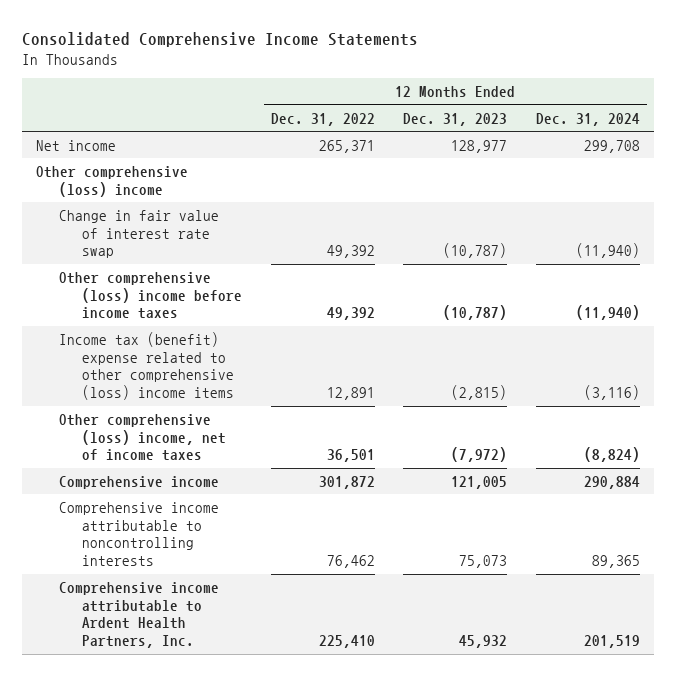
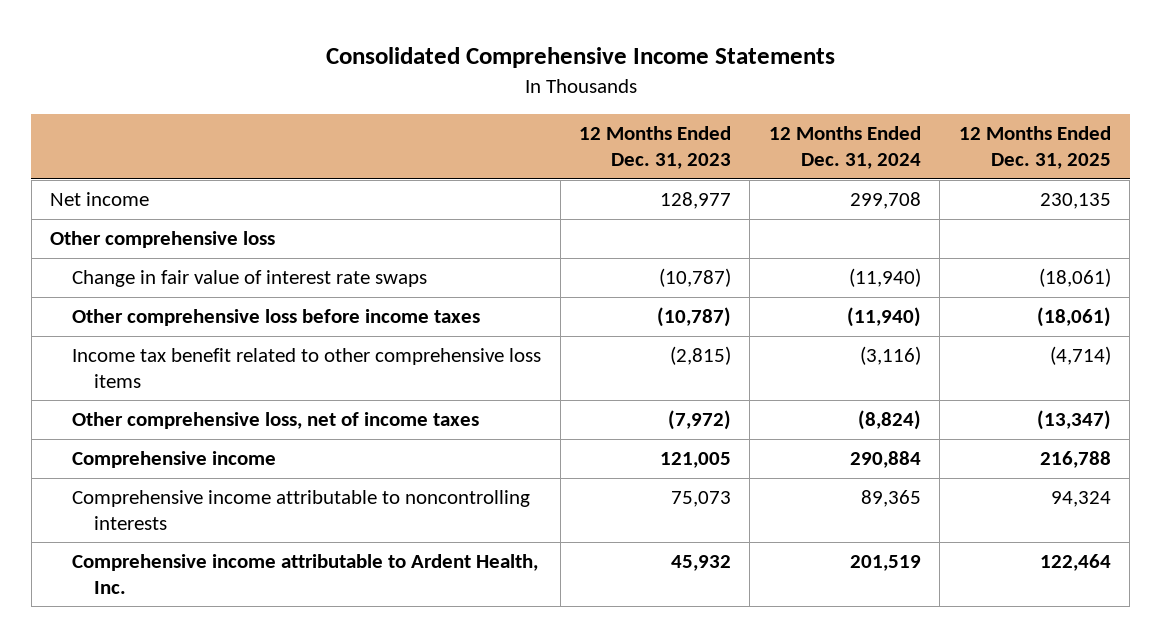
- | 12 Months Ended Dec. 31, 2022 | 12 Months Ended Dec. 31, 2023 | 12 Months Ended Dec. 31, 2024
+ | 12 Months Ended Dec. 31, 2023 | 12 Months Ended Dec. 31, 2024 | 12 Months Ended Dec. 31, 2025
- Other comprehensive (loss) income
- Change in fair value of interest rate swap | 49,392 | (10,787) | (11,940)
- Other comprehensive (loss) income before income taxes | 49,392 | (10,787) | (11,940)
- Income tax (benefit) expense related to other comprehensive (loss) income items | 12,891 | (2,815) | (3,116)
- Other comprehensive (loss) income, net of income taxes | 36,501 | (7,972) | (8,824)
+ Other comprehensive loss
+ Change in fair value of interest rate swaps | (10,787) | (11,940) | (18,061)
+ Other comprehensive loss before income taxes | (10,787) | (11,940) | (18,061)
+ Income tax benefit related to other comprehensive loss items | (2,815) | (3,116) | (4,714)
+ Other comprehensive loss, net of income taxes | (7,972) | (8,824) | (13,347)
- Comprehensive income attributable to Ardent Health Partners, Inc. | 225,410 | 45,932 | 201,519
+ Comprehensive income attributable to Ardent Health, Inc. | 45,932 | 201,519 | 122,464

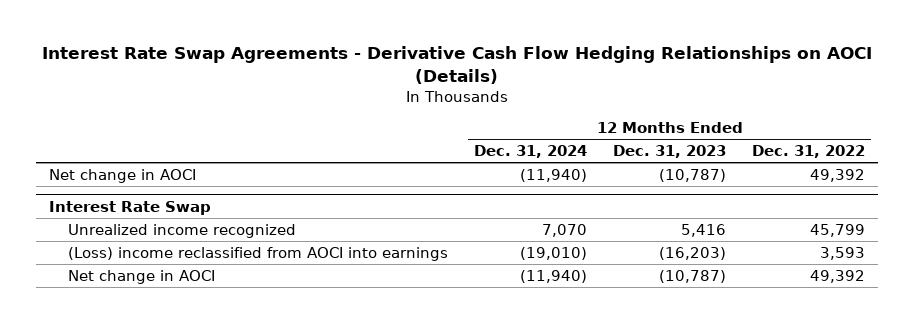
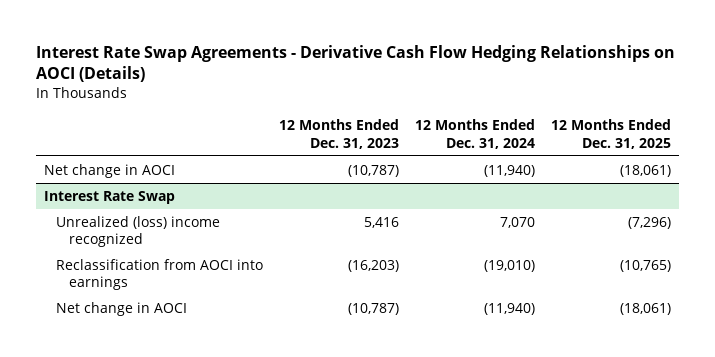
- | 12 Months Ended Dec. 31, 2024 | 12 Months Ended Dec. 31, 2023 | 12 Months Ended Dec. 31, 2022
+ | 12 Months Ended Dec. 31, 2023 | 12 Months Ended Dec. 31, 2024 | 12 Months Ended Dec. 31, 2025
@ Interest Rate Swap
- Unrealized income recognized | 7,070 | 5,416 | 45,799
- (Loss) income reclassified from AOCI into earnings | (19,010) | (16,203) | 3,593
+ Unrealized (loss) income recognized | 5,416 | 7,070 | (7,296)
+ Reclassification from AOCI into earnings | (16,203) | (19,010) | (10,765)

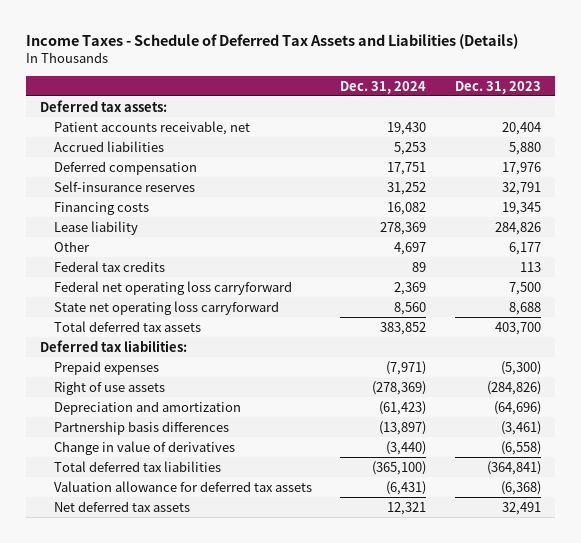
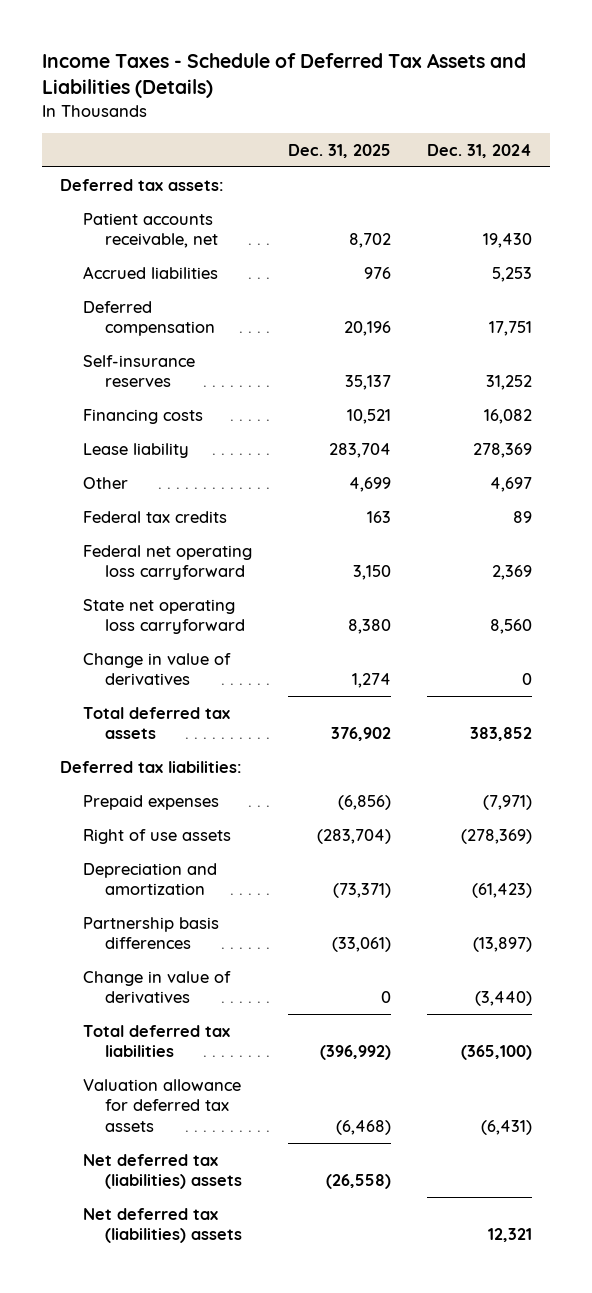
- | Dec. 31, 2024 | Dec. 31, 2023
+ | Dec. 31, 2025 | Dec. 31, 2024
+ Change in value of derivatives | 1,274 | 0
- Net deferred tax assets | 12,321 | 32,491
+ Net deferred tax (liabilities) assets | (26,558) |
+ Net deferred tax (liabilities) assets | | 12,321

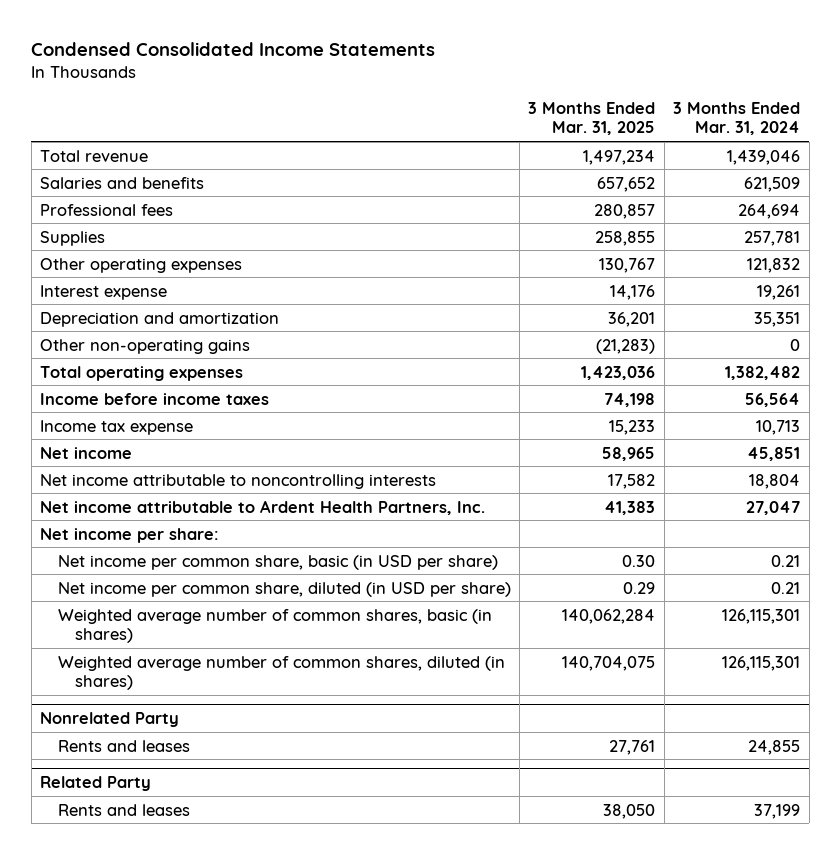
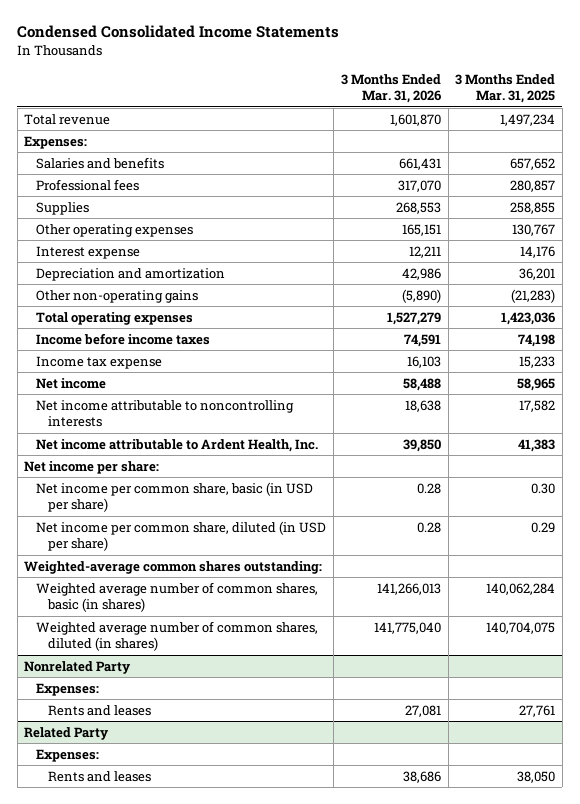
- | 3 Months Ended Mar. 31, 2025 | 3 Months Ended Mar. 31, 2024
+ | 3 Months Ended Mar. 31, 2026 | 3 Months Ended Mar. 31, 2025
+ Expenses:
- Net income attributable to Ardent Health Partners, Inc. | 41,383 | 27,047
+ Net income attributable to Ardent Health, Inc. | 39,850 | 41,383
+ Weighted-average common shares outstanding:
@ Nonrelated Party
+ Expenses:
@ Related Party
+ Expenses:

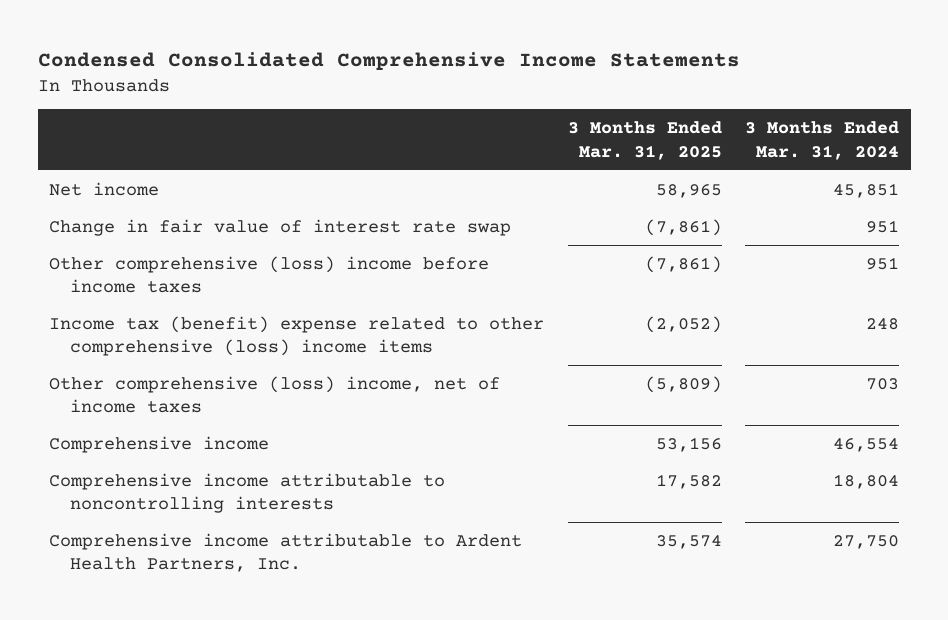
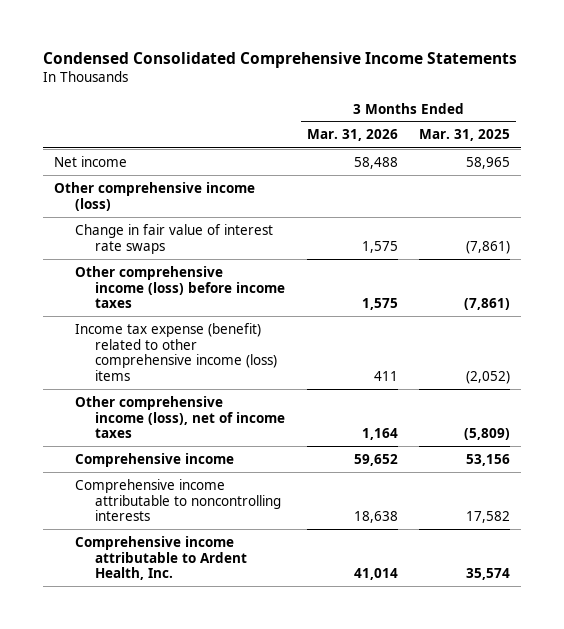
- | 3 Months Ended Mar. 31, 2025 | 3 Months Ended Mar. 31, 2024
+ | 3 Months Ended Mar. 31, 2026 | 3 Months Ended Mar. 31, 2025
- Change in fair value of interest rate swap | (7,861) | 951
- Other comprehensive (loss) income before income taxes | (7,861) | 951
- Income tax (benefit) expense related to other comprehensive (loss) income items | (2,052) | 248
- Other comprehensive (loss) income, net of income taxes | (5,809) | 703
+ Other comprehensive income (loss)
+ Change in fair value of interest rate swaps | 1,575 | (7,861)
+ Other comprehensive income (loss) before income taxes | 1,575 | (7,861)
+ Income tax expense (benefit) related to other comprehensive income (loss) items | 411 | (2,052)
+ Other comprehensive income (loss), net of income taxes | 1,164 | (5,809)
- Comprehensive income attributable to Ardent Health Partners, Inc. | 35,574 | 27,750
+ Comprehensive income attributable to Ardent Health, Inc. | 41,014 | 35,574

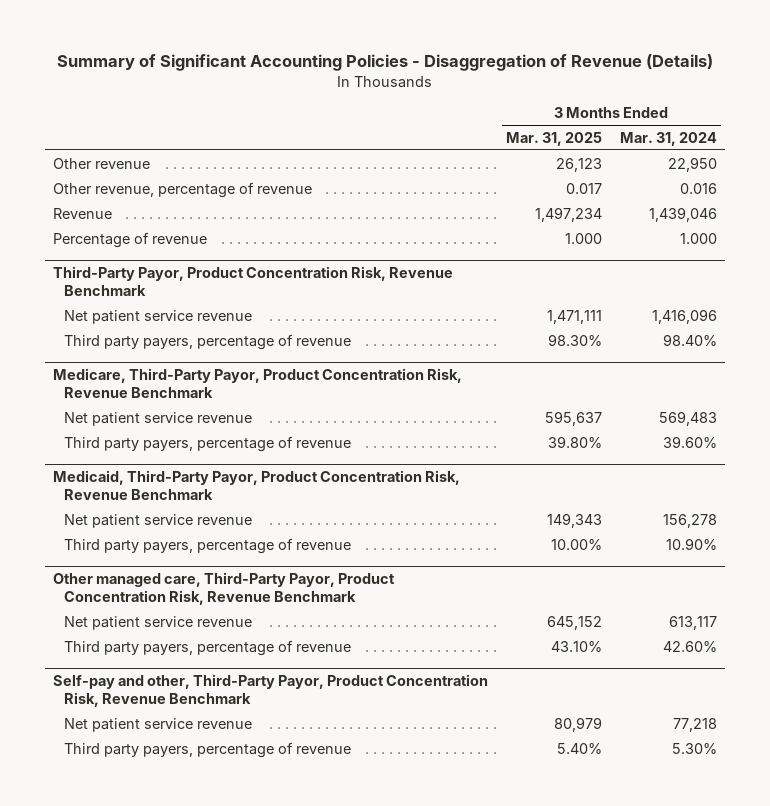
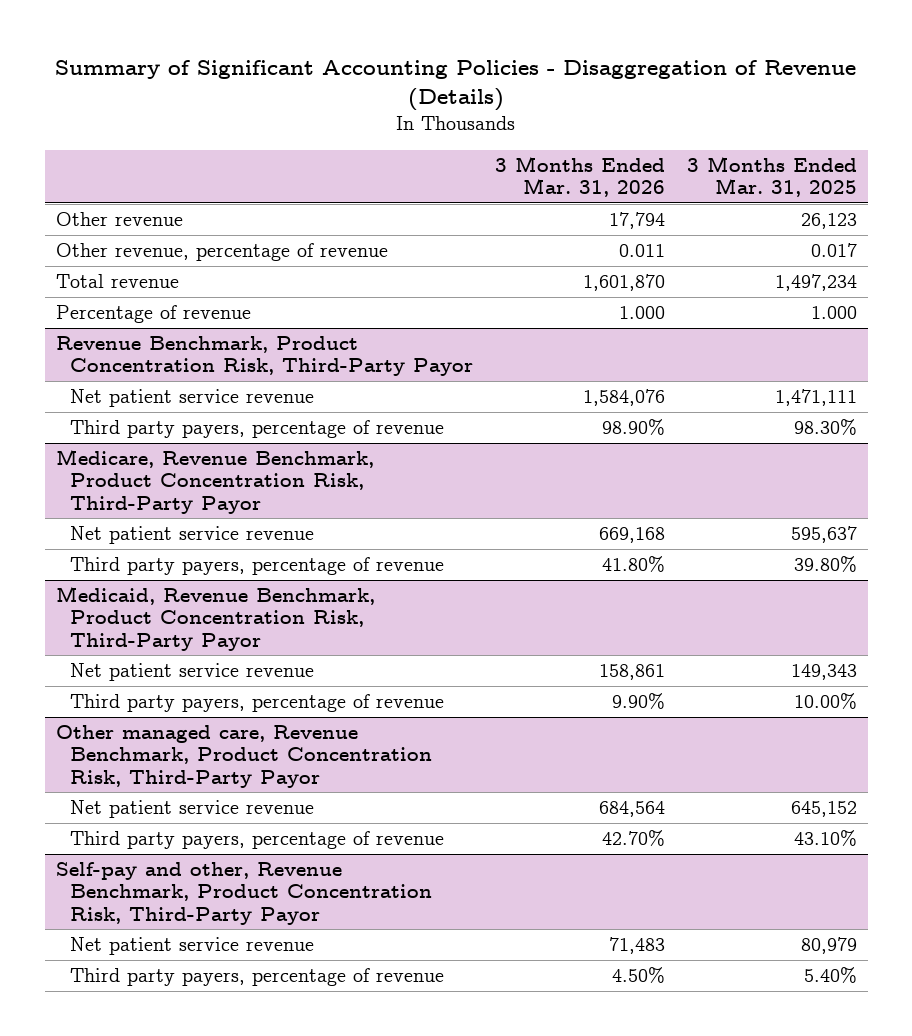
- | 3 Months Ended Mar. 31, 2025 | 3 Months Ended Mar. 31, 2024
+ | 3 Months Ended Mar. 31, 2026 | 3 Months Ended Mar. 31, 2025
- Revenue | 1,497,234 | 1,439,046
+ Total revenue | 1,601,870 | 1,497,234
- Third-Party Payor, Product Concentration Risk, Revenue Benchmark
+ Revenue Benchmark, Product Concentration Risk, Third-Party Payor
- Medicare, Third-Party Payor, Product Concentration Risk, Revenue Benchmark
+ Medicare, Revenue Benchmark, Product Concentration Risk, Third-Party Payor
- Medicaid, Third-Party Payor, Product Concentration Risk, Revenue Benchmark
+ Medicaid, Revenue Benchmark, Product Concentration Risk, Third-Party Payor
- Other managed care, Third-Party Payor, Product Concentration Risk, Revenue Benchmark
+ Other managed care, Revenue Benchmark, Product Concentration Risk, Third-Party Payor
- Self-pay and other, Third-Party Payor, Product Concentration Risk, Revenue Benchmark
+ Self-pay and other, Revenue Benchmark, Product Concentration Risk, Third-Party Payor

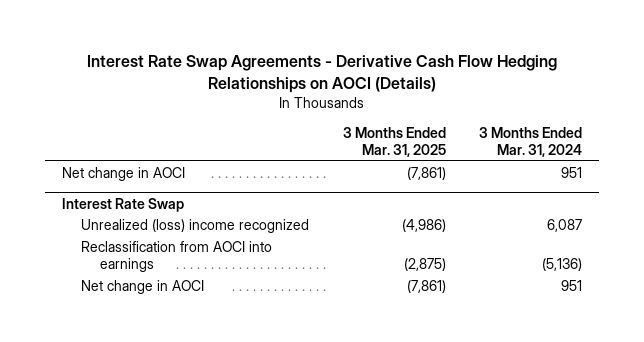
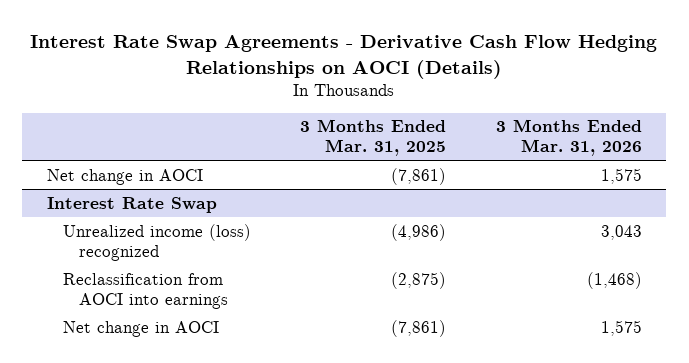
- | 3 Months Ended Mar. 31, 2025 | 3 Months Ended Mar. 31, 2024
+ | 3 Months Ended Mar. 31, 2025 | 3 Months Ended Mar. 31, 2026
@ Interest Rate Swap
- Unrealized (loss) income recognized | (4,986) | 6,087
+ Unrealized income (loss) recognized | (4,986) | 3,043

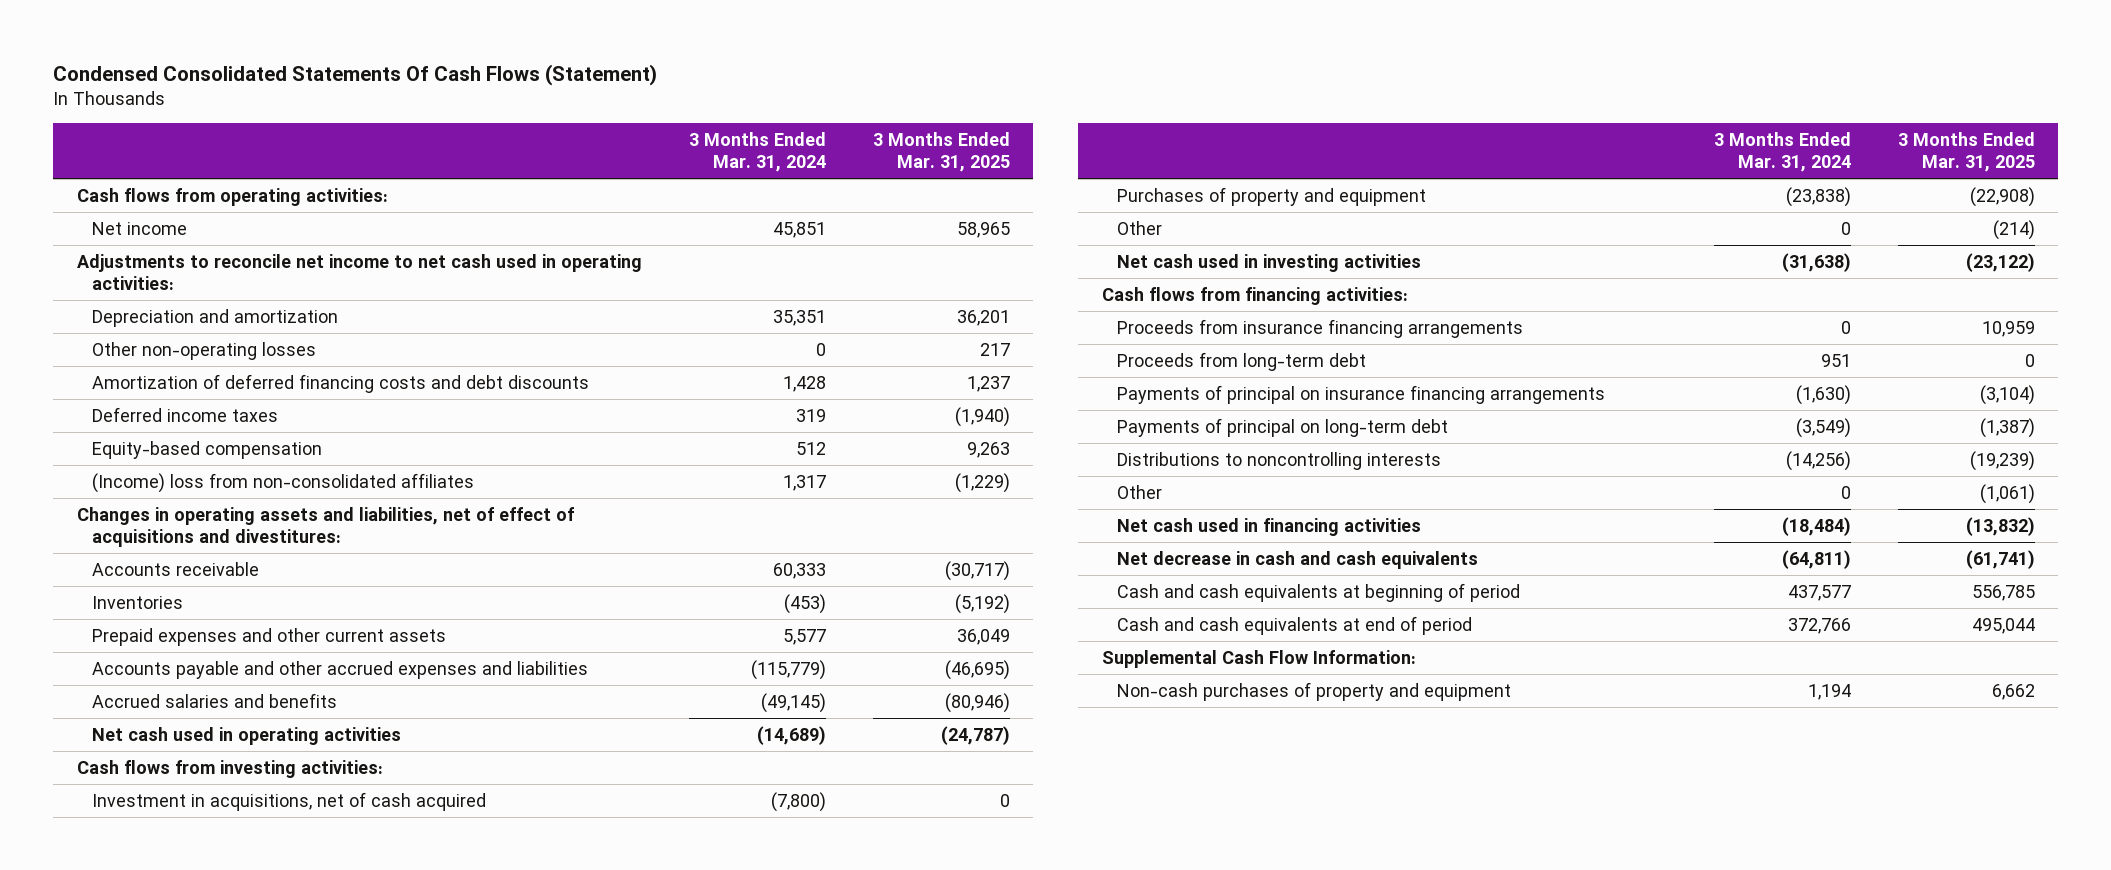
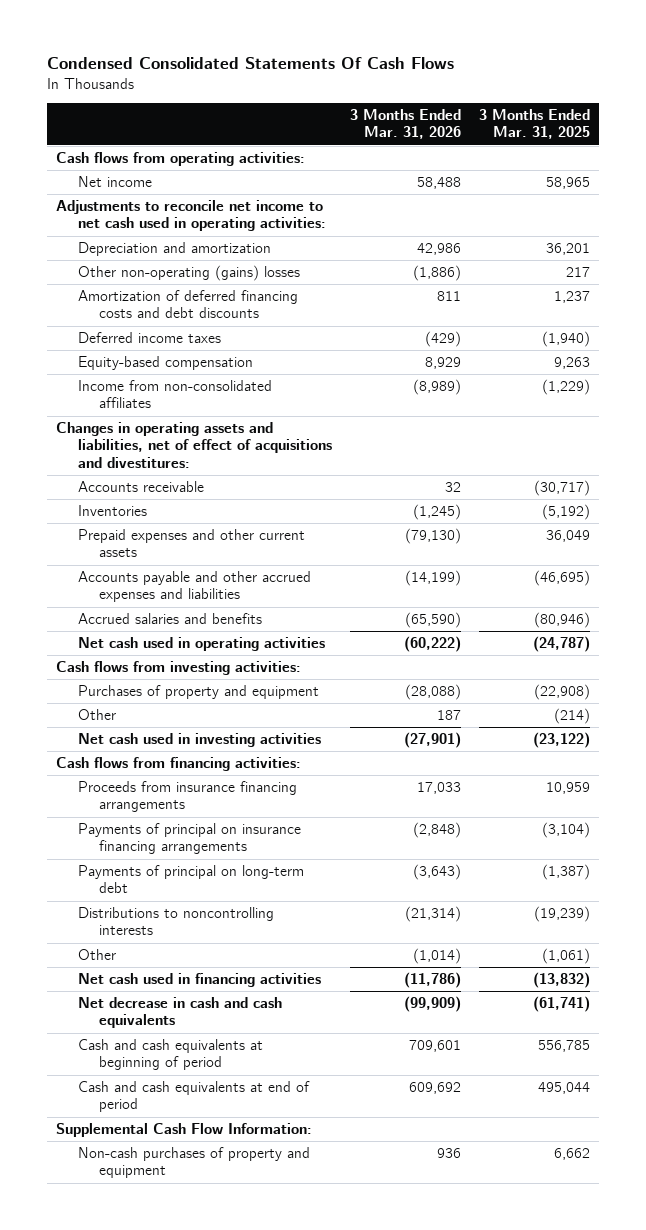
- Condensed Consolidated Statements Of Cash Flows (Statement)
+ Condensed Consolidated Statements Of Cash Flows
- | 3 Months Ended Mar. 31, 2024 | 3 Months Ended Mar. 31, 2025
+ | 3 Months Ended Mar. 31, 2026 | 3 Months Ended Mar. 31, 2025
- Other non-operating losses | 0 | 217
+ Other non-operating (gains) losses | (1,886) | 217
- (Income) loss from non-consolidated affiliates | 1,317 | (1,229)
+ Income from non-consolidated affiliates | (8,989) | (1,229)
- Investment in acquisitions, net of cash acquired | (7,800) | 0
- Proceeds from long-term debt | 951 | 0

